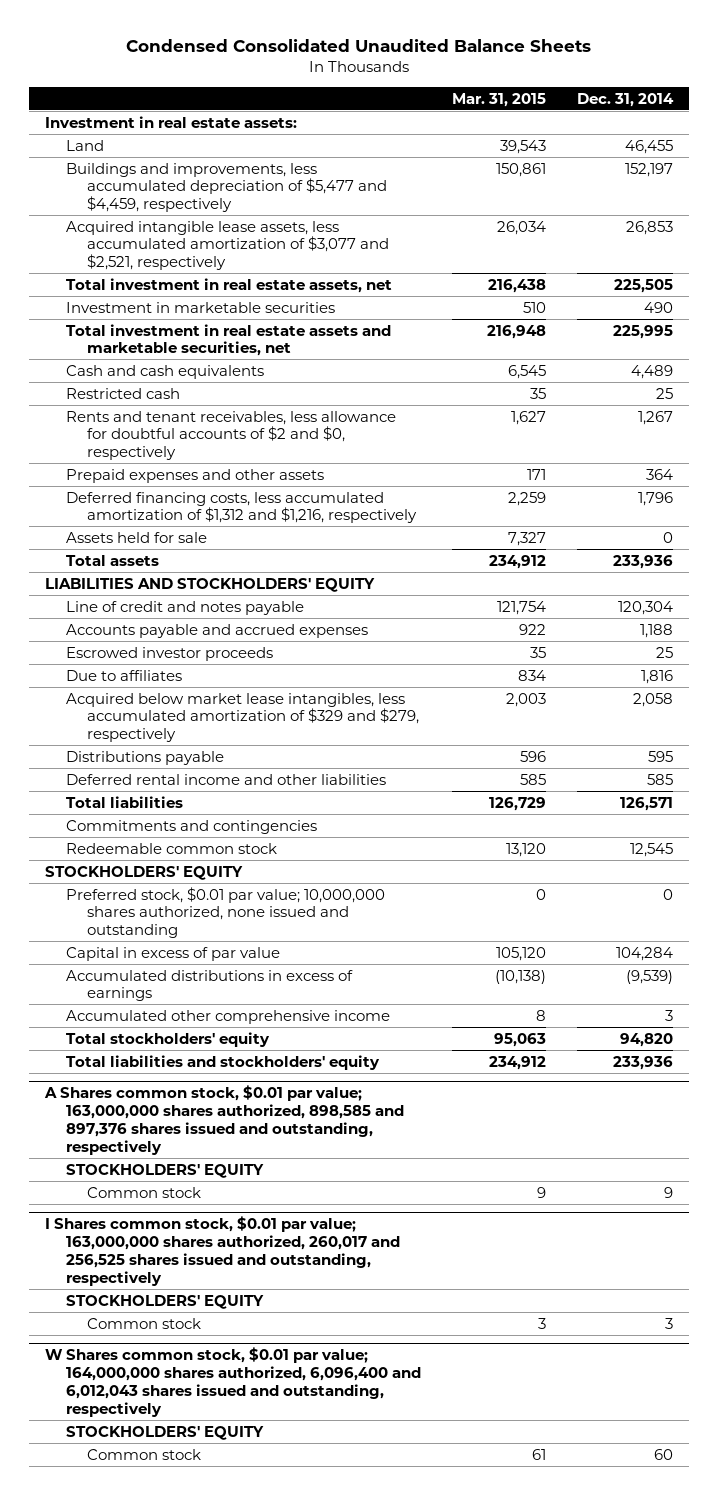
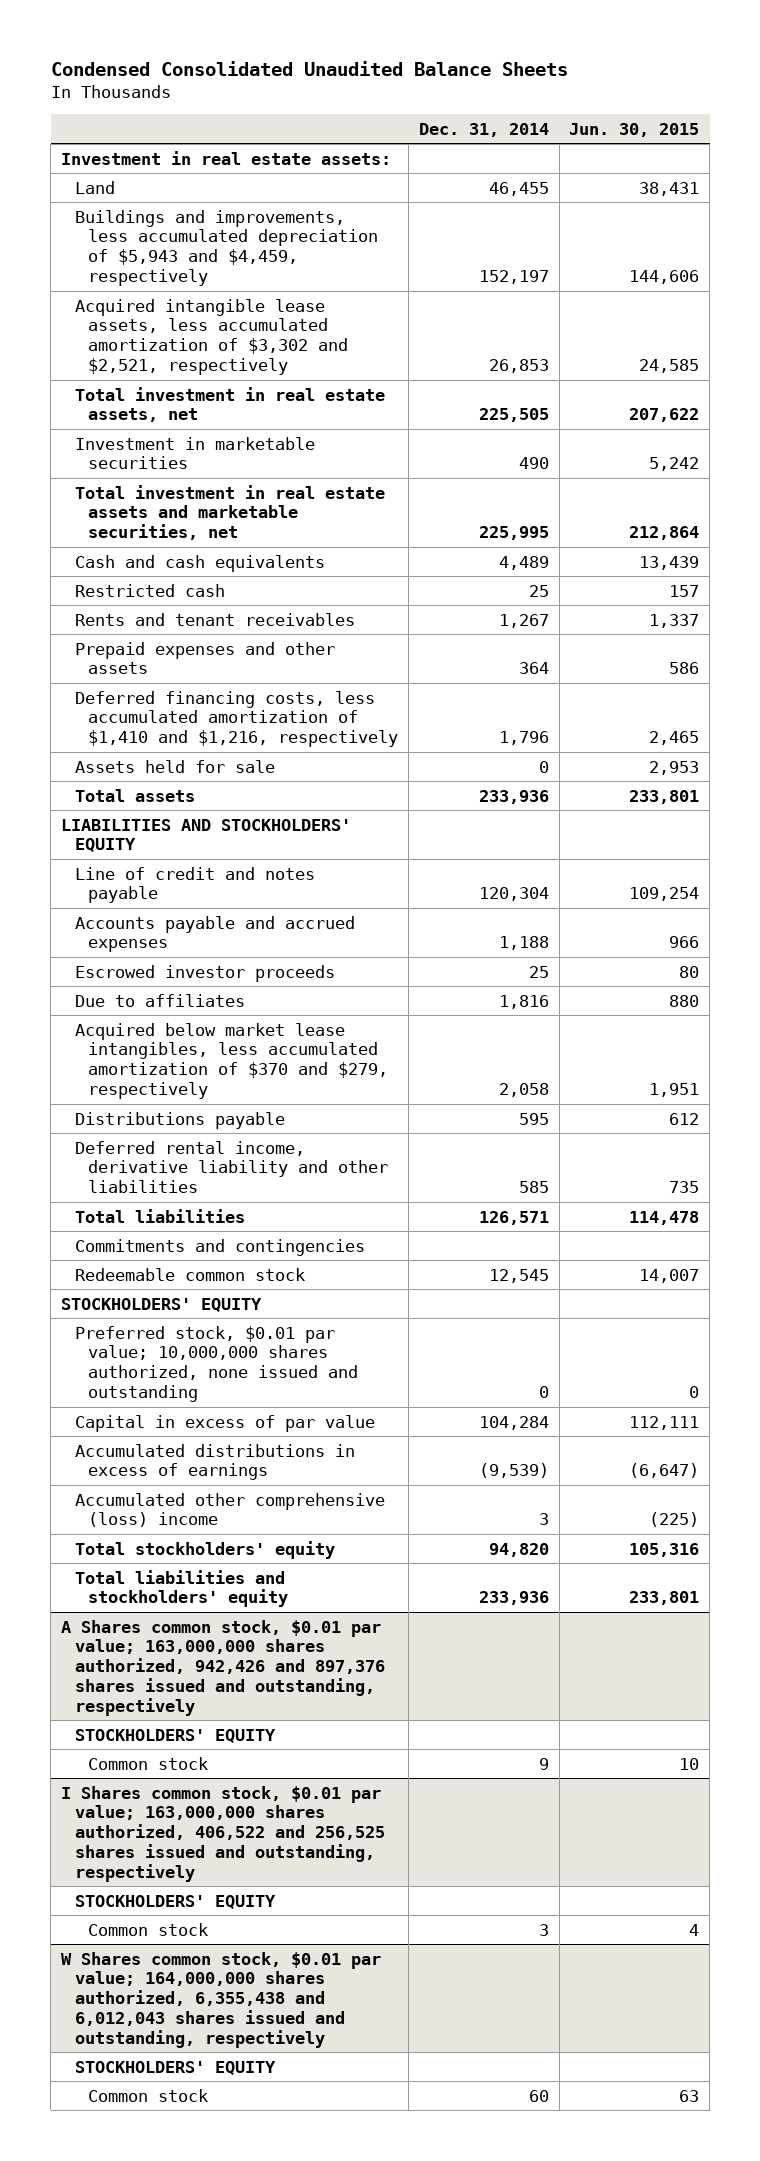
- | Mar. 31, 2015 | Dec. 31, 2014
+ | Dec. 31, 2014 | Jun. 30, 2015
- Buildings and improvements, less accumulated depreciation of $5,477 and $4,459, respectively | 150,861 | 152,197
- Acquired intangible lease assets, less accumulated amortization of $3,077 and $2,521, respectively | 26,034 | 26,853
+ Buildings and improvements, less accumulated depreciation of $5,943 and $4,459, respectively | 152,197 | 144,606
+ Acquired intangible lease assets, less accumulated amortization of $3,302 and $2,521, respectively | 26,853 | 24,585
- Rents and tenant receivables, less allowance for doubtful accounts of $2 and $0, respectively | 1,627 | 1,267
+ Rents and tenant receivables | 1,267 | 1,337
- Deferred financing costs, less accumulated amortization of $1,312 and $1,216, respectively | 2,259 | 1,796
+ Deferred financing costs, less accumulated amortization of $1,410 and $1,216, respectively | 1,796 | 2,465
- Acquired below market lease intangibles, less accumulated amortization of $329 and $279, respectively | 2,003 | 2,058
+ Acquired below market lease intangibles, less accumulated amortization of $370 and $279, respectively | 2,058 | 1,951
- Deferred rental income and other liabilities | 585 | 585
+ Deferred rental income, derivative liability and other liabilities | 585 | 735
- Accumulated other comprehensive income | 8 | 3
+ Accumulated other comprehensive (loss) income | 3 | (225)
- A Shares common stock, $0.01 par value; 163,000,000 shares authorized, 898,585 and 897,376 shares issued and outstanding, respectively
+ A Shares common stock, $0.01 par value; 163,000,000 shares authorized, 942,426 and 897,376 shares issued and outstanding, respectively
- I Shares common stock, $0.01 par value; 163,000,000 shares authorized, 260,017 and 256,525 shares issued and outstanding, respectively
+ I Shares common stock, $0.01 par value; 163,000,000 shares authorized, 406,522 and 256,525 shares issued and outstanding, respectively
- W Shares common stock, $0.01 par value; 164,000,000 shares authorized, 6,096,400 and 6,012,043 shares issued and outstanding, respectively
+ W Shares common stock, $0.01 par value; 164,000,000 shares authorized, 6,355,438 and 6,012,043 shares issued and outstanding, respectively

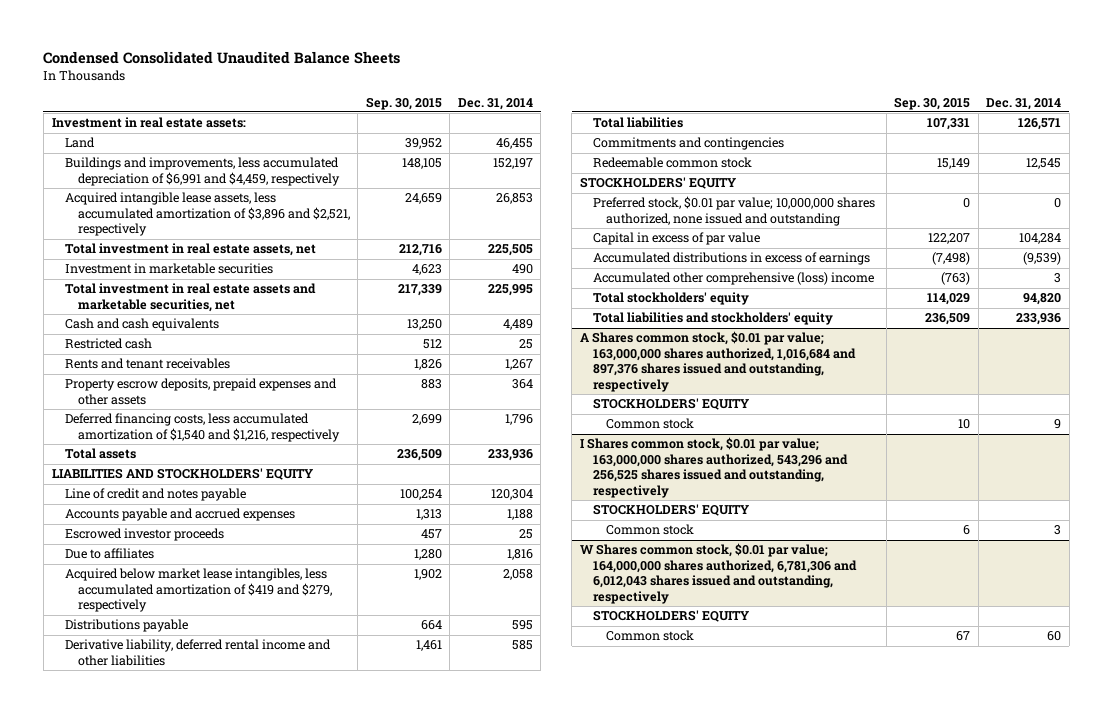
- | Dec. 31, 2014 | Jun. 30, 2015
+ | Sep. 30, 2015 | Dec. 31, 2014
- Buildings and improvements, less accumulated depreciation of $5,943 and $4,459, respectively | 152,197 | 144,606
- Acquired intangible lease assets, less accumulated amortization of $3,302 and $2,521, respectively | 26,853 | 24,585
+ Buildings and improvements, less accumulated depreciation of $6,991 and $4,459, respectively | 148,105 | 152,197
+ Acquired intangible lease assets, less accumulated amortization of $3,896 and $2,521, respectively | 24,659 | 26,853
- Prepaid expenses and other assets | 364 | 586
- Deferred financing costs, less accumulated amortization of $1,410 and $1,216, respectively | 1,796 | 2,465
- Assets held for sale | 0 | 2,953
+ Property escrow deposits, prepaid expenses and other assets | 883 | 364
+ Deferred financing costs, less accumulated amortization of $1,540 and $1,216, respectively | 2,699 | 1,796
- Acquired below market lease intangibles, less accumulated amortization of $370 and $279, respectively | 2,058 | 1,951
+ Acquired below market lease intangibles, less accumulated amortization of $419 and $279, respectively | 1,902 | 2,058
- Deferred rental income, derivative liability and other liabilities | 585 | 735
+ Derivative liability, deferred rental income and other liabilities | 1,461 | 585
- A Shares common stock, $0.01 par value; 163,000,000 shares authorized, 942,426 and 897,376 shares issued and outstanding, respectively
+ A Shares common stock, $0.01 par value; 163,000,000 shares authorized, 1,016,684 and 897,376 shares issued and outstanding, respectively
- I Shares common stock, $0.01 par value; 163,000,000 shares authorized, 406,522 and 256,525 shares issued and outstanding, respectively
+ I Shares common stock, $0.01 par value; 163,000,000 shares authorized, 543,296 and 256,525 shares issued and outstanding, respectively
- W Shares common stock, $0.01 par value; 164,000,000 shares authorized, 6,355,438 and 6,012,043 shares issued and outstanding, respectively
+ W Shares common stock, $0.01 par value; 164,000,000 shares authorized, 6,781,306 and 6,012,043 shares issued and outstanding, respectively

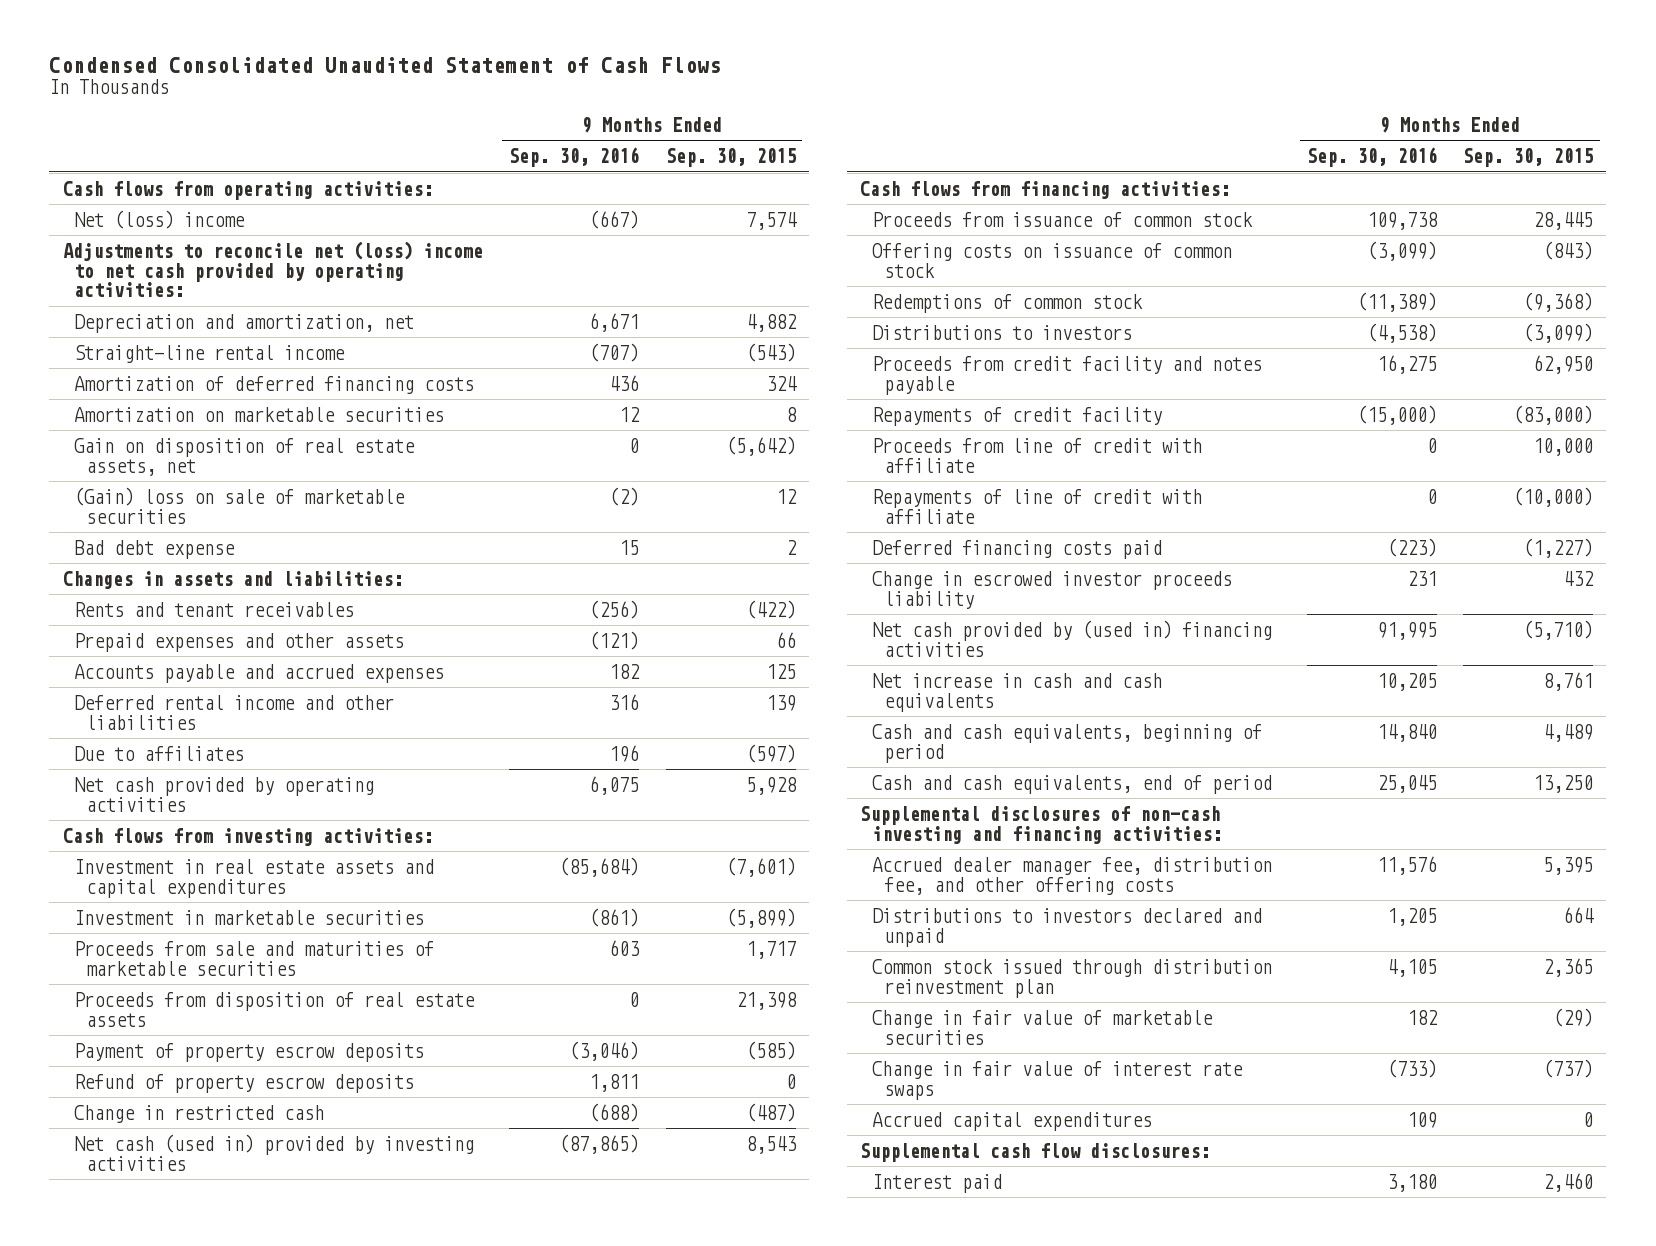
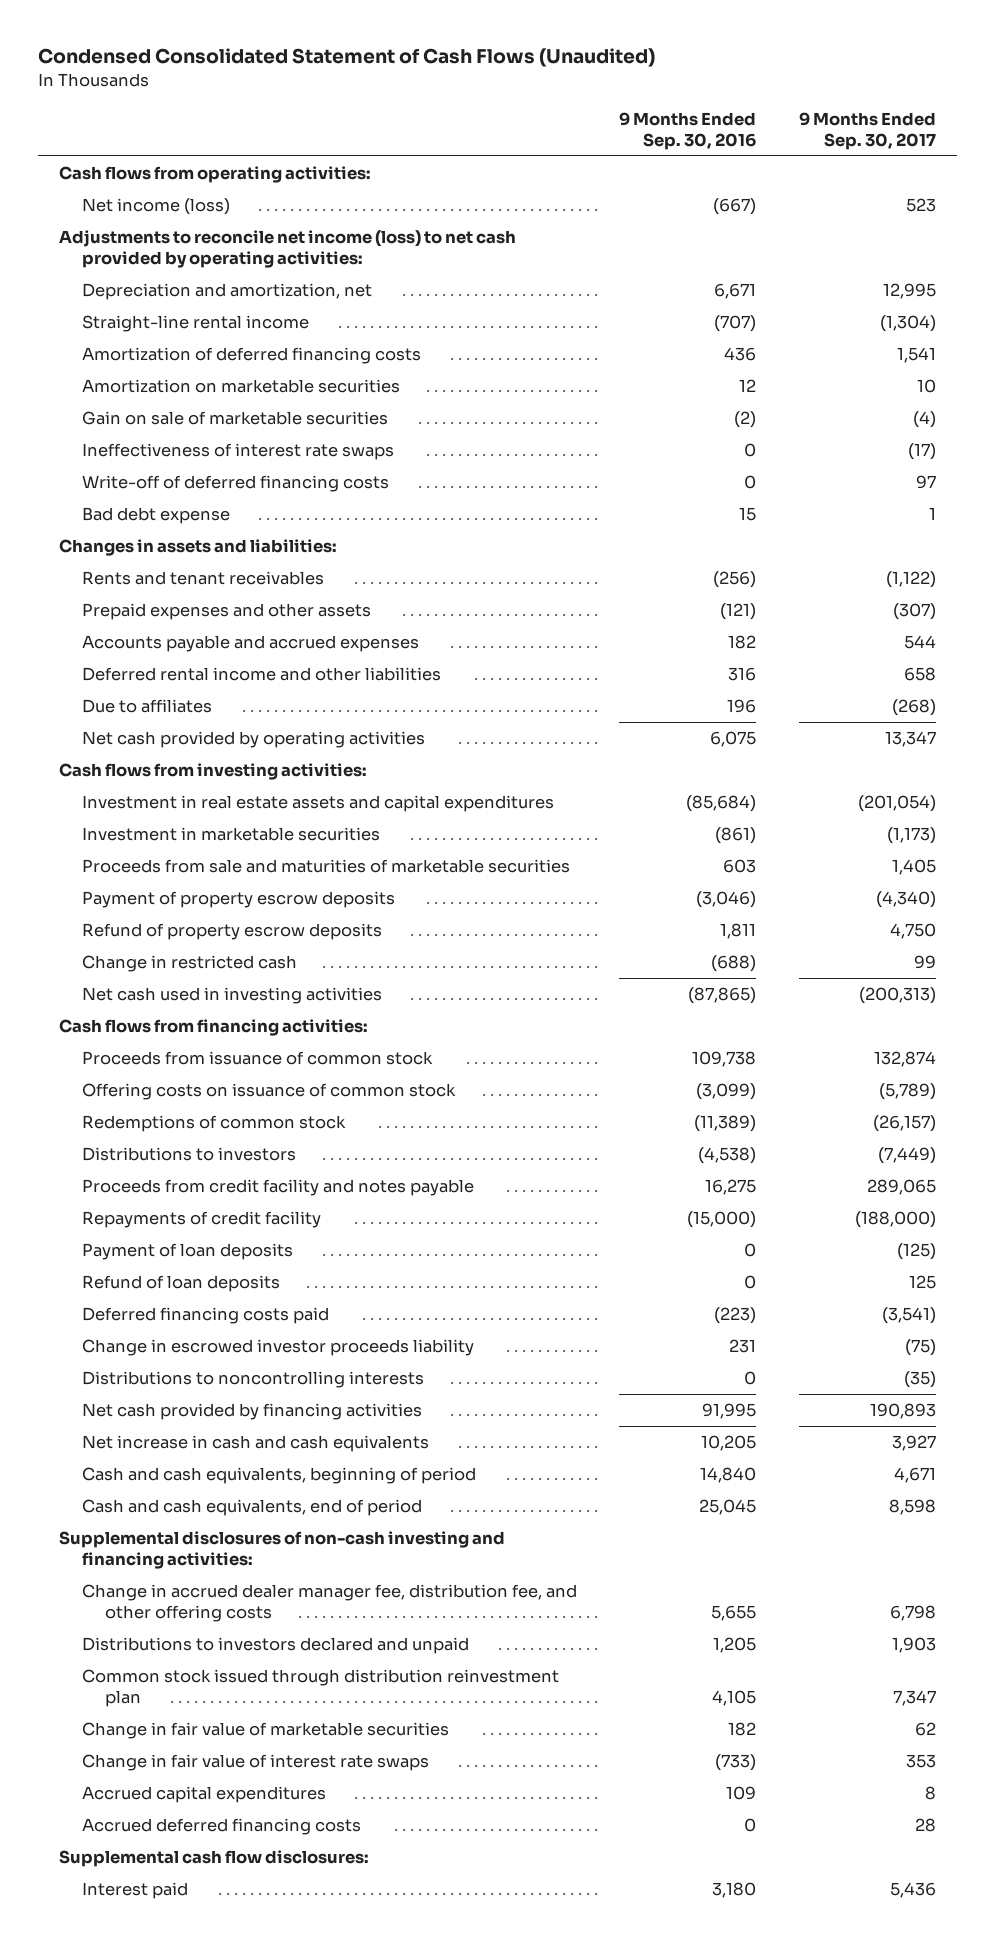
- Condensed Consolidated Unaudited Statement of Cash Flows
+ Condensed Consolidated Statement of Cash Flows (Unaudited)
- | 9 Months Ended Sep. 30, 2016 | 9 Months Ended Sep. 30, 2015
+ | 9 Months Ended Sep. 30, 2016 | 9 Months Ended Sep. 30, 2017
- Net (loss) income | (667) | 7,574
- Adjustments to reconcile net (loss) income to net cash provided by operating activities:
+ Net income (loss) | (667) | 523
+ Adjustments to reconcile net income (loss) to net cash provided by operating activities:
- Gain on disposition of real estate assets, net | 0 | (5,642)
- (Gain) loss on sale of marketable securities | (2) | 12
+ Gain on sale of marketable securities | (2) | (4)
+ Ineffectiveness of interest rate swaps | 0 | (17)
+ Write-off of deferred financing costs | 0 | 97
- Proceeds from disposition of real estate assets | 0 | 21,398
- Net cash (used in) provided by investing activities | (87,865) | 8,543
+ Net cash used in investing activities | (87,865) | (200,313)
- Proceeds from line of credit with affiliate | 0 | 10,000
- Repayments of line of credit with affiliate | 0 | (10,000)
+ Payment of loan deposits | 0 | (125)
+ Refund of loan deposits | 0 | 125
- Net cash provided by (used in) financing activities | 91,995 | (5,710)
+ Distributions to noncontrolling interests | 0 | (35)
+ Net cash provided by financing activities | 91,995 | 190,893
- Accrued dealer manager fee, distribution fee, and other offering costs | 11,576 | 5,395
+ Change in accrued dealer manager fee, distribution fee, and other offering costs | 5,655 | 6,798
+ Accrued deferred financing costs | 0 | 28

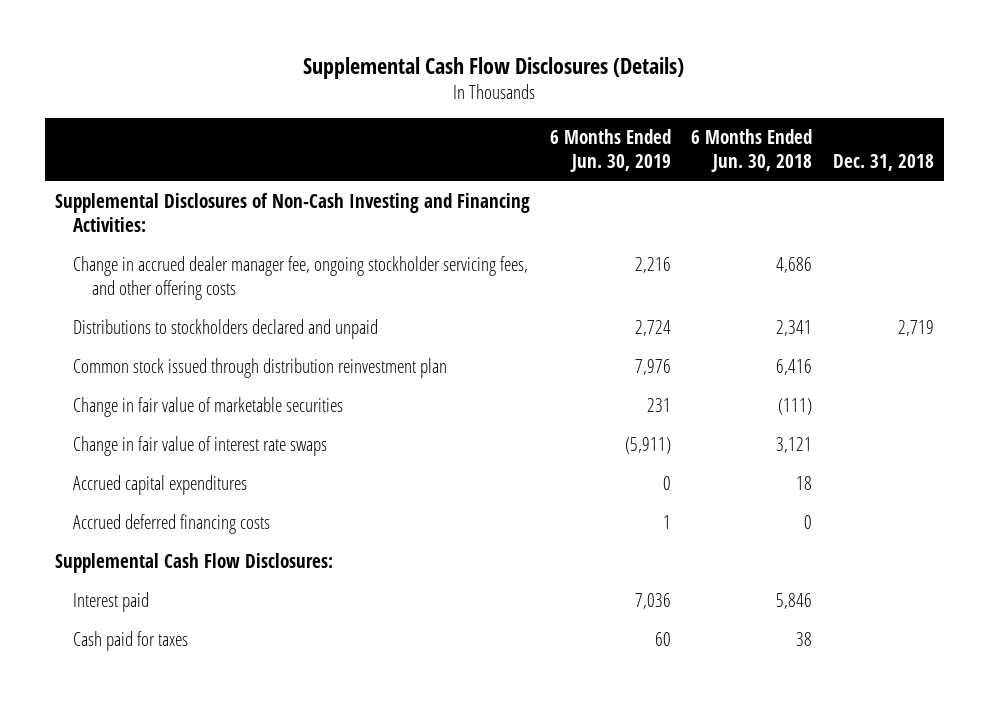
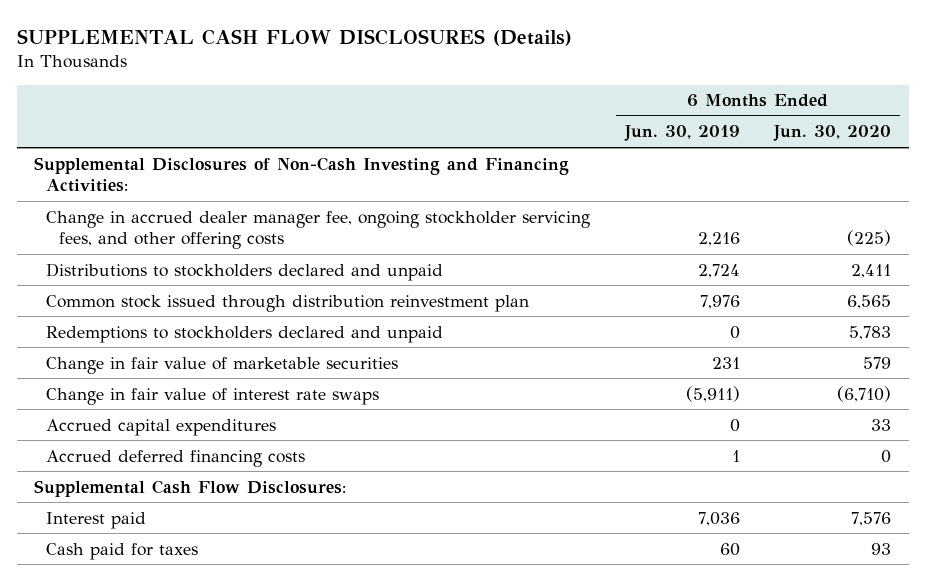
- Supplemental Cash Flow Disclosures (Details)
+ SUPPLEMENTAL CASH FLOW DISCLOSURES (Details)
- | 6 Months Ended Jun. 30, 2019 | 6 Months Ended Jun. 30, 2018 | Dec. 31, 2018
+ | 6 Months Ended Jun. 30, 2019 | 6 Months Ended Jun. 30, 2020
+ Redemptions to stockholders declared and unpaid | 0 | 5,783

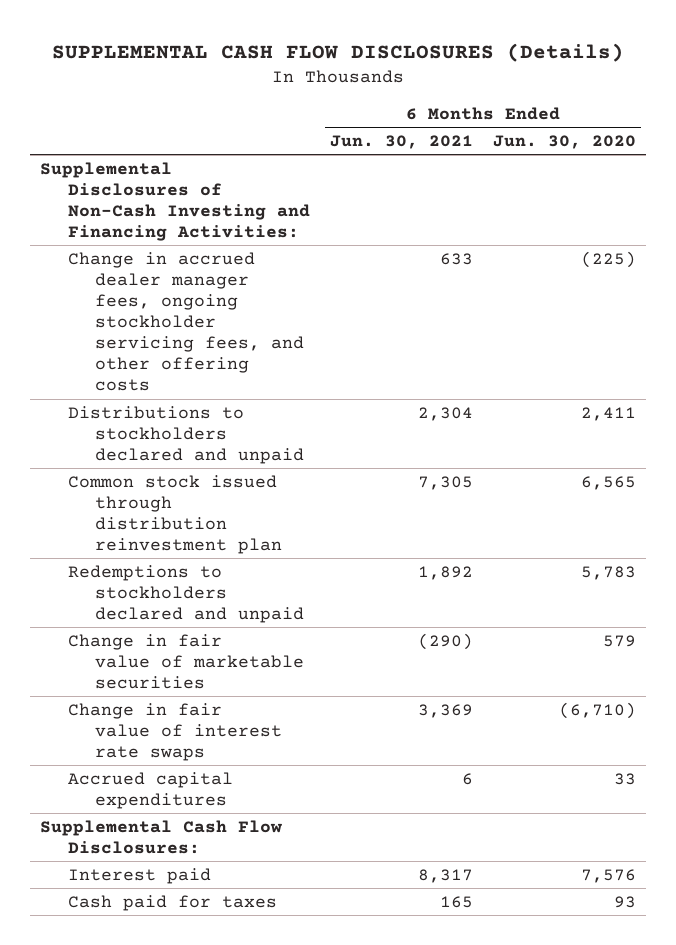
- | 6 Months Ended Jun. 30, 2019 | 6 Months Ended Jun. 30, 2020
+ | 6 Months Ended Jun. 30, 2021 | 6 Months Ended Jun. 30, 2020
- Change in accrued dealer manager fee, ongoing stockholder servicing fees, and other offering costs | 2,216 | (225)
+ Change in accrued dealer manager fees, ongoing stockholder servicing fees, and other offering costs | 633 | (225)
- Accrued deferred financing costs | 1 | 0

